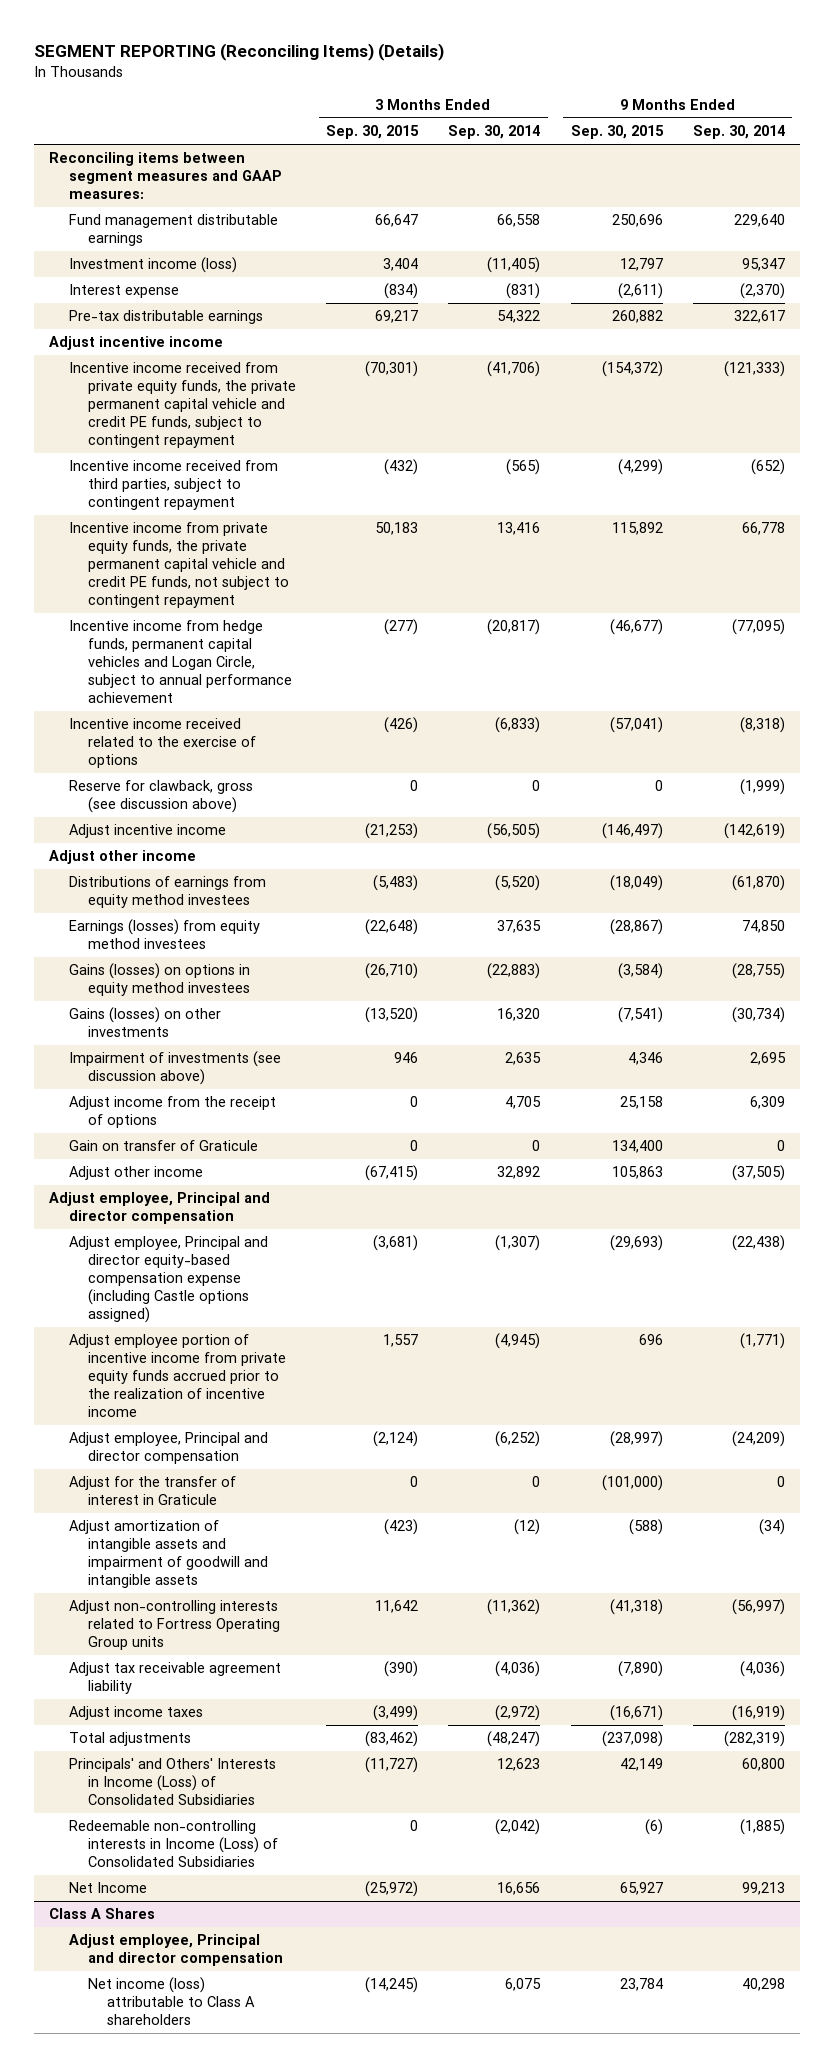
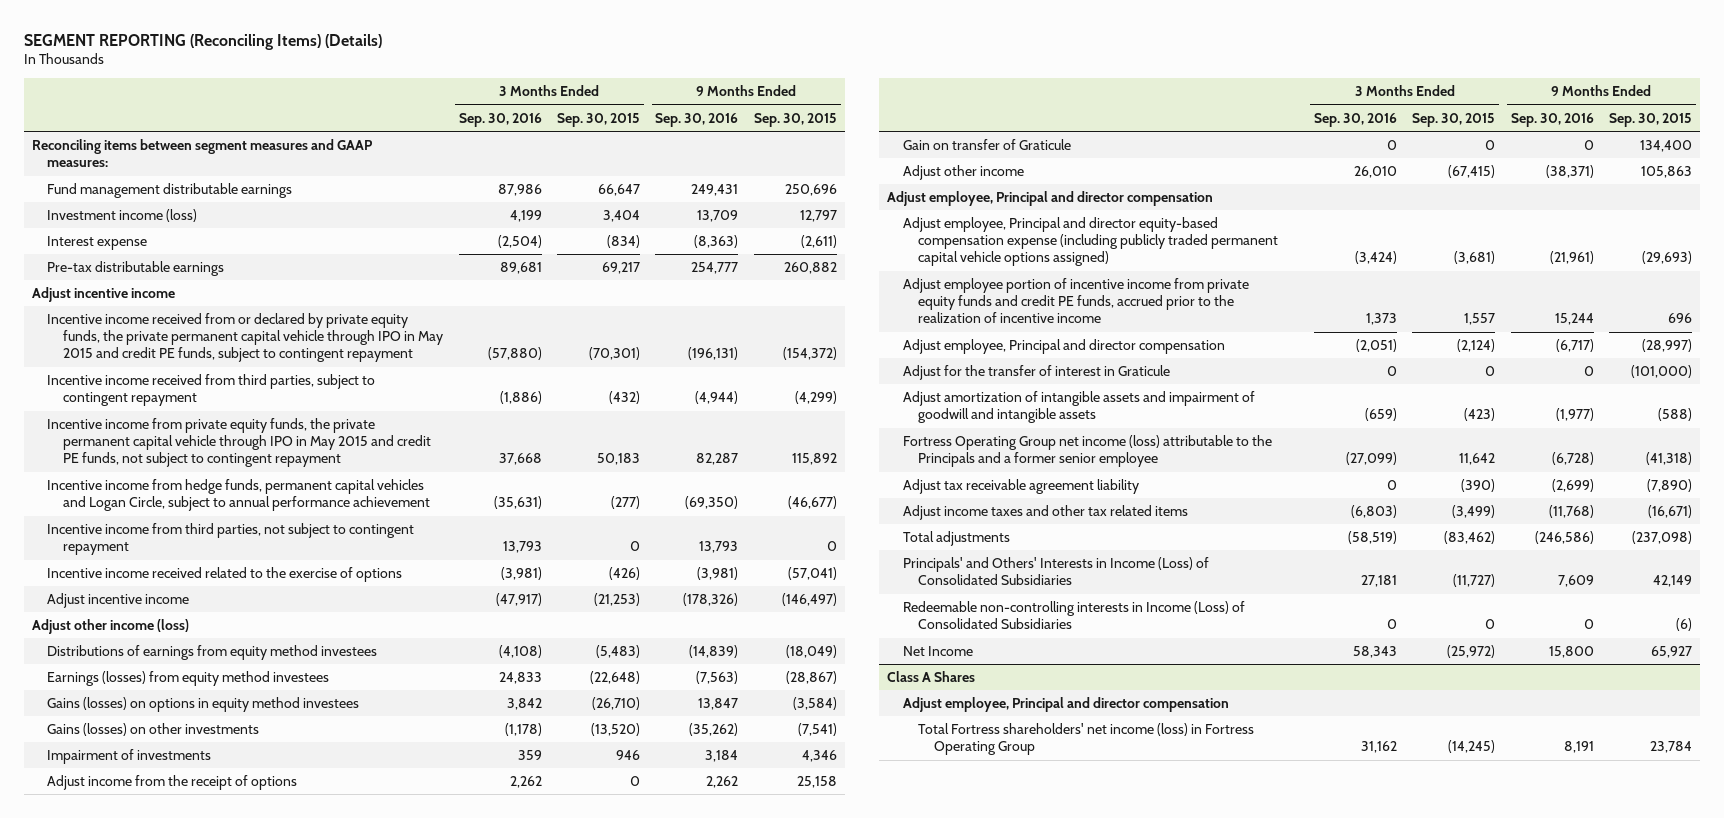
- | 3 Months Ended Sep. 30, 2015 | 3 Months Ended Sep. 30, 2014 | 9 Months Ended Sep. 30, 2015 | 9 Months Ended Sep. 30, 2014
+ | 3 Months Ended Sep. 30, 2016 | 3 Months Ended Sep. 30, 2015 | 9 Months Ended Sep. 30, 2016 | 9 Months Ended Sep. 30, 2015
- Incentive income received from private equity funds, the private permanent capital vehicle and credit PE funds, subject to contingent repayment | (70,301) | (41,706) | (154,372) | (121,333)
+ Incentive income received from or declared by private equity funds, the private permanent capital vehicle through IPO in May 2015 and credit PE funds, subject to contingent repayment | (57,880) | (70,301) | (196,131) | (154,372)
- Incentive income from private equity funds, the private permanent capital vehicle and credit PE funds, not subject to contingent repayment | 50,183 | 13,416 | 115,892 | 66,778
+ Incentive income from private equity funds, the private permanent capital vehicle through IPO in May 2015 and credit PE funds, not subject to contingent repayment | 37,668 | 50,183 | 82,287 | 115,892
+ Incentive income from third parties, not subject to contingent repayment | 13,793 | 0 | 13,793 | 0
- Reserve for clawback, gross (see discussion above) | 0 | 0 | 0 | (1,999)
- Adjust other income
+ Adjust other income (loss)
- Impairment of investments (see discussion above) | 946 | 2,635 | 4,346 | 2,695
+ Impairment of investments | 359 | 946 | 3,184 | 4,346
- Adjust employee, Principal and director equity-based compensation expense (including Castle options assigned) | (3,681) | (1,307) | (29,693) | (22,438)
- Adjust employee portion of incentive income from private equity funds accrued prior to the realization of incentive income | 1,557 | (4,945) | 696 | (1,771)
+ Adjust employee, Principal and director equity-based compensation expense (including publicly traded permanent capital vehicle options assigned) | (3,424) | (3,681) | (21,961) | (29,693)
+ Adjust employee portion of incentive income from private equity funds and credit PE funds, accrued prior to the realization of incentive income | 1,373 | 1,557 | 15,244 | 696
- Adjust non-controlling interests related to Fortress Operating Group units | 11,642 | (11,362) | (41,318) | (56,997)
+ Fortress Operating Group net income (loss) attributable to the Principals and a former senior employee | (27,099) | 11,642 | (6,728) | (41,318)
- Adjust income taxes | (3,499) | (2,972) | (16,671) | (16,919)
+ Adjust income taxes and other tax related items | (6,803) | (3,499) | (11,768) | (16,671)
@ Class A Shares
- Net income (loss) attributable to Class A shareholders | (14,245) | 6,075 | 23,784 | 40,298
+ Total Fortress shareholders' net income (loss) in Fortress Operating Group | 31,162 | (14,245) | 8,191 | 23,784

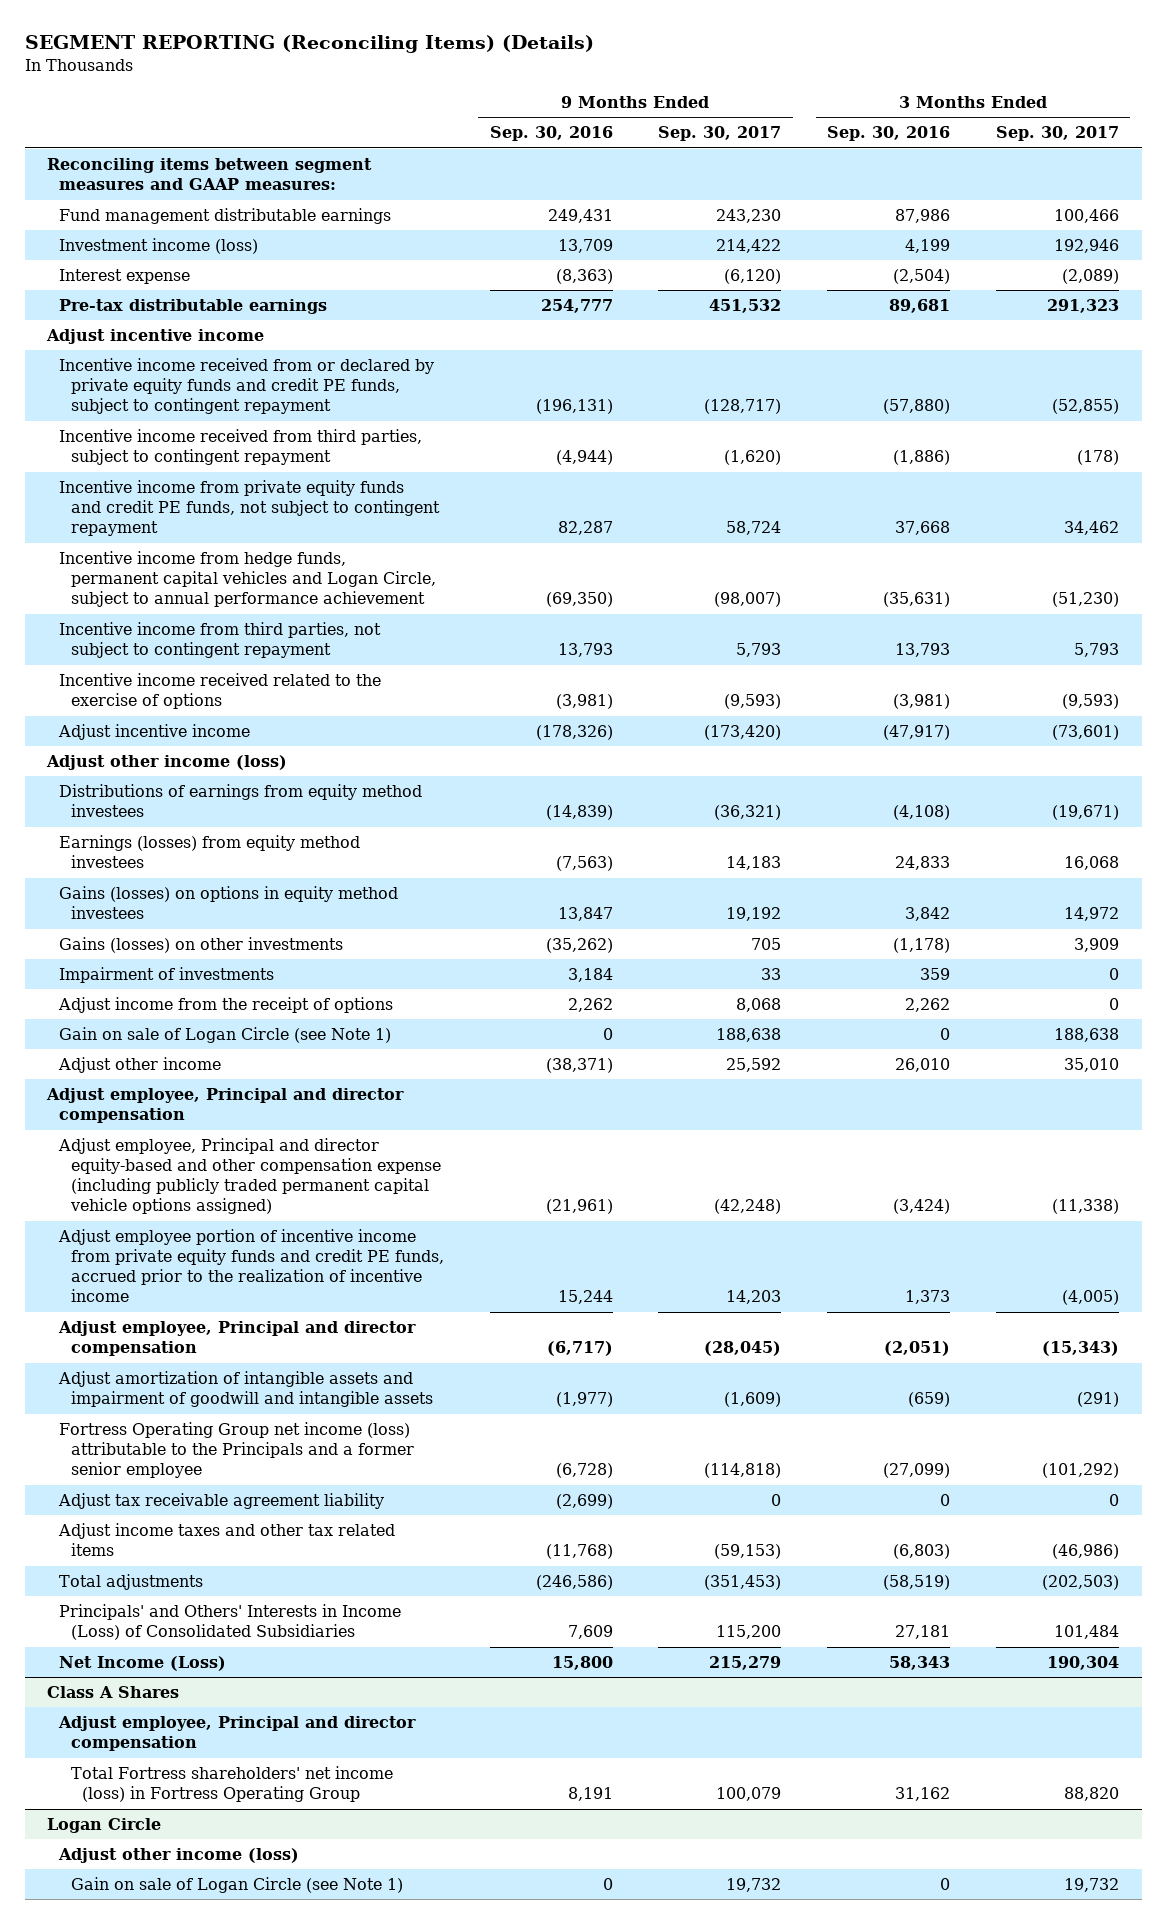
- | 3 Months Ended Sep. 30, 2016 | 3 Months Ended Sep. 30, 2015 | 9 Months Ended Sep. 30, 2016 | 9 Months Ended Sep. 30, 2015
+ | 9 Months Ended Sep. 30, 2016 | 9 Months Ended Sep. 30, 2017 | 3 Months Ended Sep. 30, 2016 | 3 Months Ended Sep. 30, 2017
- Incentive income received from or declared by private equity funds, the private permanent capital vehicle through IPO in May 2015 and credit PE funds, subject to contingent repayment | (57,880) | (70,301) | (196,131) | (154,372)
+ Incentive income received from or declared by private equity funds and credit PE funds, subject to contingent repayment | (196,131) | (128,717) | (57,880) | (52,855)
- Incentive income from private equity funds, the private permanent capital vehicle through IPO in May 2015 and credit PE funds, not subject to contingent repayment | 37,668 | 50,183 | 82,287 | 115,892
+ Incentive income from private equity funds and credit PE funds, not subject to contingent repayment | 82,287 | 58,724 | 37,668 | 34,462
- Gain on transfer of Graticule | 0 | 0 | 0 | 134,400
+ Gain on sale of Logan Circle (see Note 1) | 0 | 188,638 | 0 | 188,638
- Adjust employee, Principal and director equity-based compensation expense (including publicly traded permanent capital vehicle options assigned) | (3,424) | (3,681) | (21,961) | (29,693)
+ Adjust employee, Principal and director equity-based and other compensation expense (including publicly traded permanent capital vehicle options assigned) | (21,961) | (42,248) | (3,424) | (11,338)
- Adjust for the transfer of interest in Graticule | 0 | 0 | 0 | (101,000)
- Redeemable non-controlling interests in Income (Loss) of Consolidated Subsidiaries | 0 | 0 | 0 | (6)
- Net Income | 58,343 | (25,972) | 15,800 | 65,927
+ Net Income (Loss) | 15,800 | 215,279 | 58,343 | 190,304
+ Logan Circle
+ Adjust other income (loss)
+ Gain on sale of Logan Circle (see Note 1) | 0 | 19,732 | 0 | 19,732

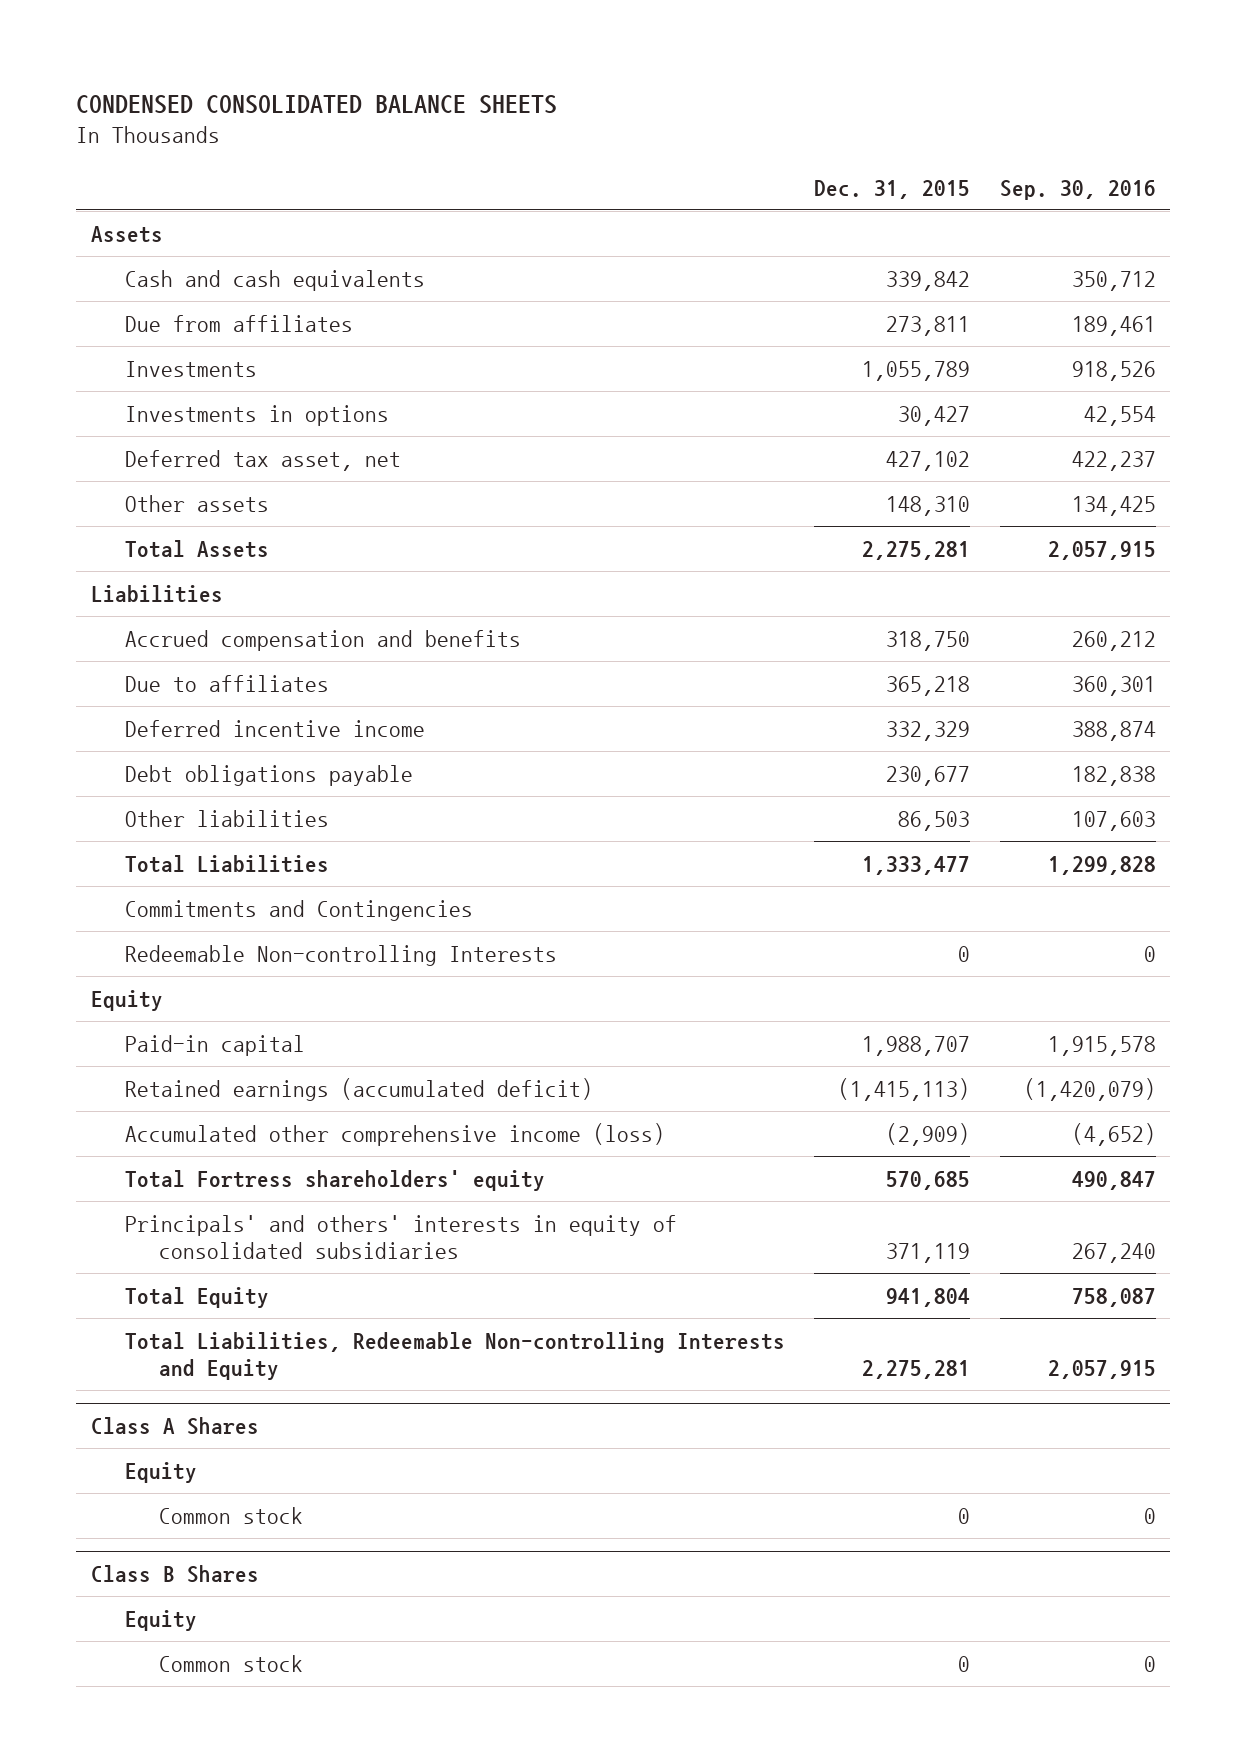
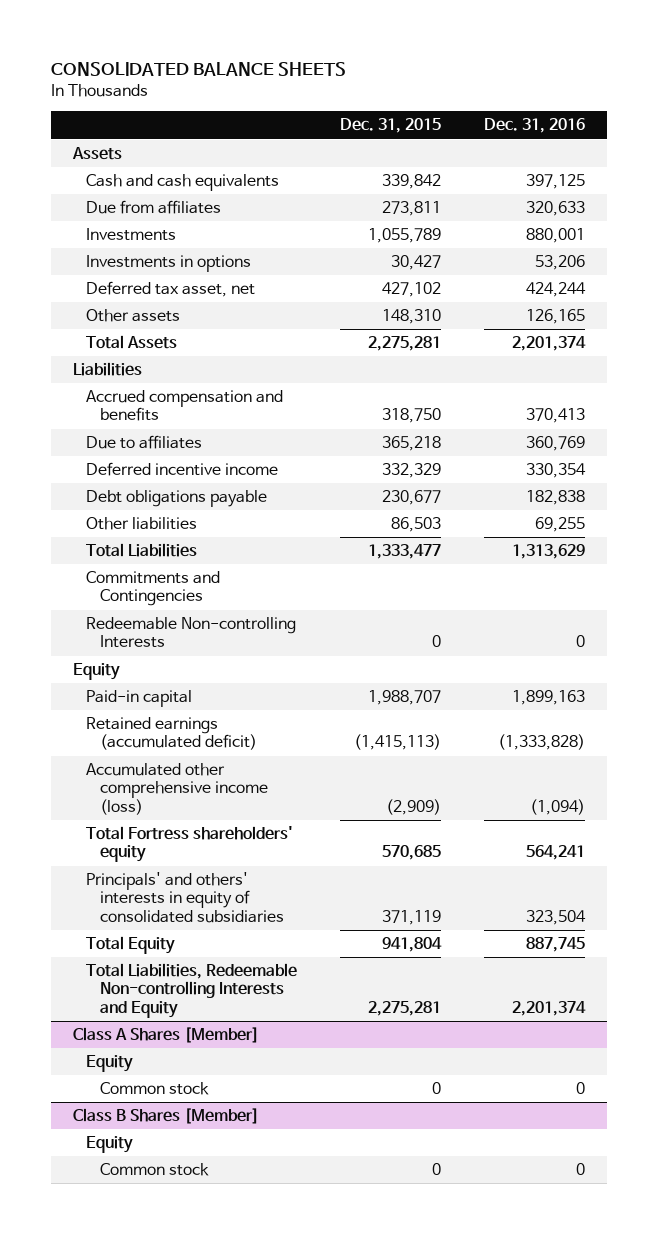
- CONDENSED CONSOLIDATED BALANCE SHEETS
+ CONSOLIDATED BALANCE SHEETS
- | Dec. 31, 2015 | Sep. 30, 2016
+ | Dec. 31, 2015 | Dec. 31, 2016
- Class A Shares
+ Class A Shares [Member]
- Class B Shares
+ Class B Shares [Member]

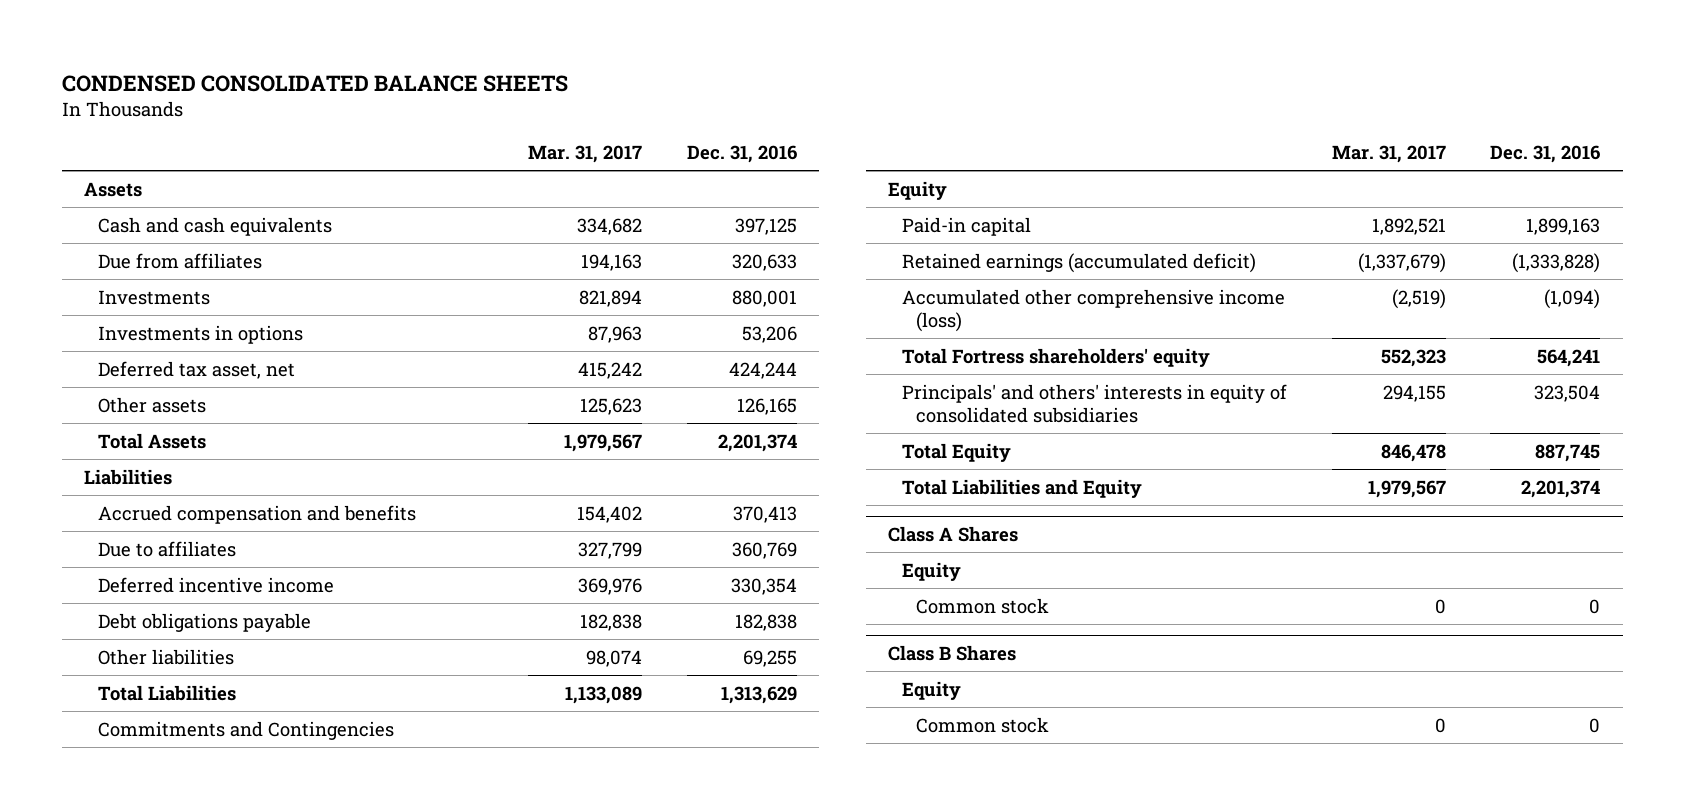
- CONSOLIDATED BALANCE SHEETS
+ CONDENSED CONSOLIDATED BALANCE SHEETS
- | Dec. 31, 2015 | Dec. 31, 2016
+ | Mar. 31, 2017 | Dec. 31, 2016
- Redeemable Non-controlling Interests | 0 | 0
- Total Liabilities, Redeemable Non-controlling Interests and Equity | 2,275,281 | 2,201,374
- Class A Shares [Member]
+ Total Liabilities and Equity | 1,979,567 | 2,201,374
+ Class A Shares
- Class B Shares [Member]
+ Class B Shares

